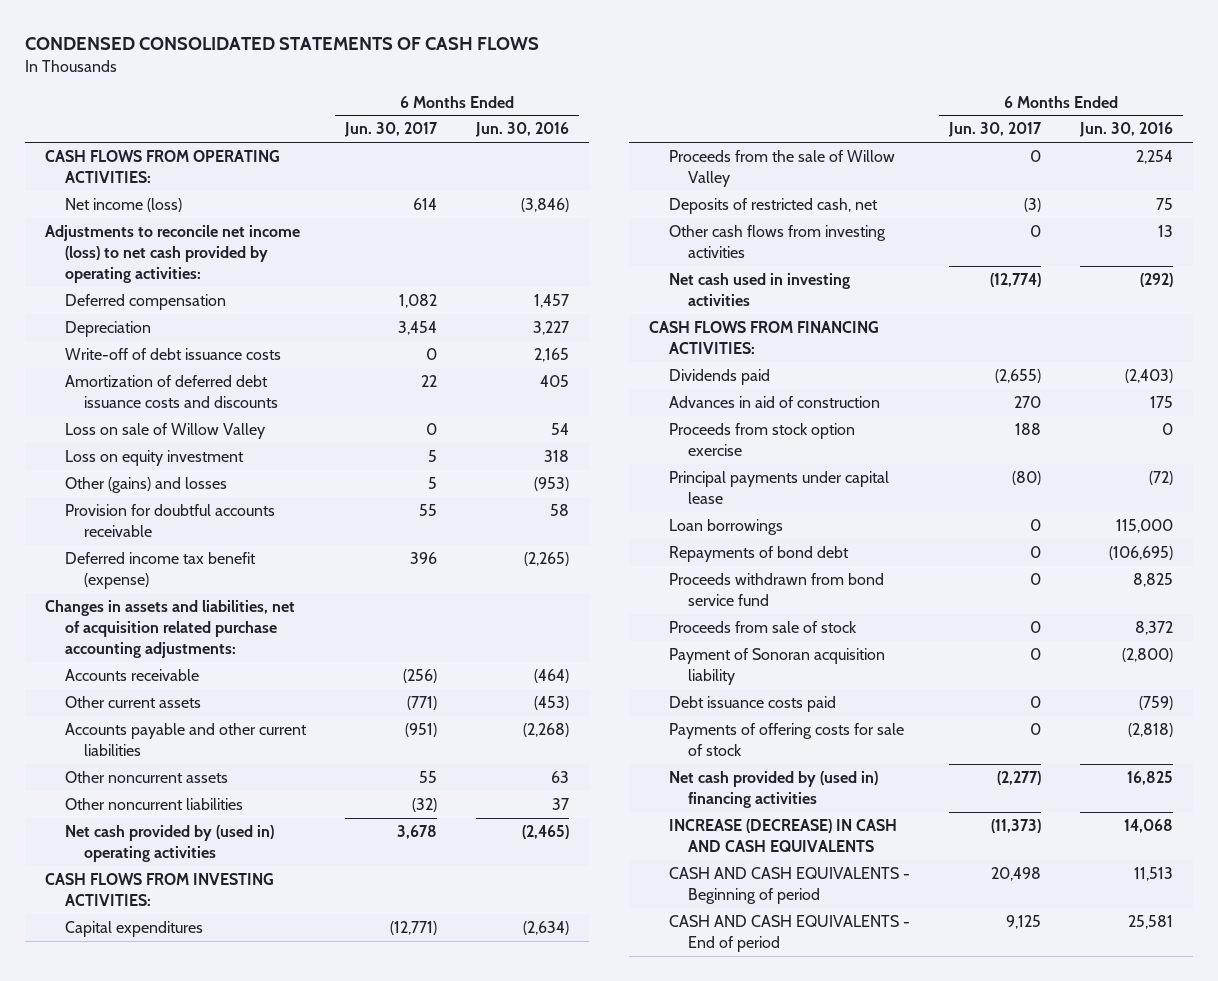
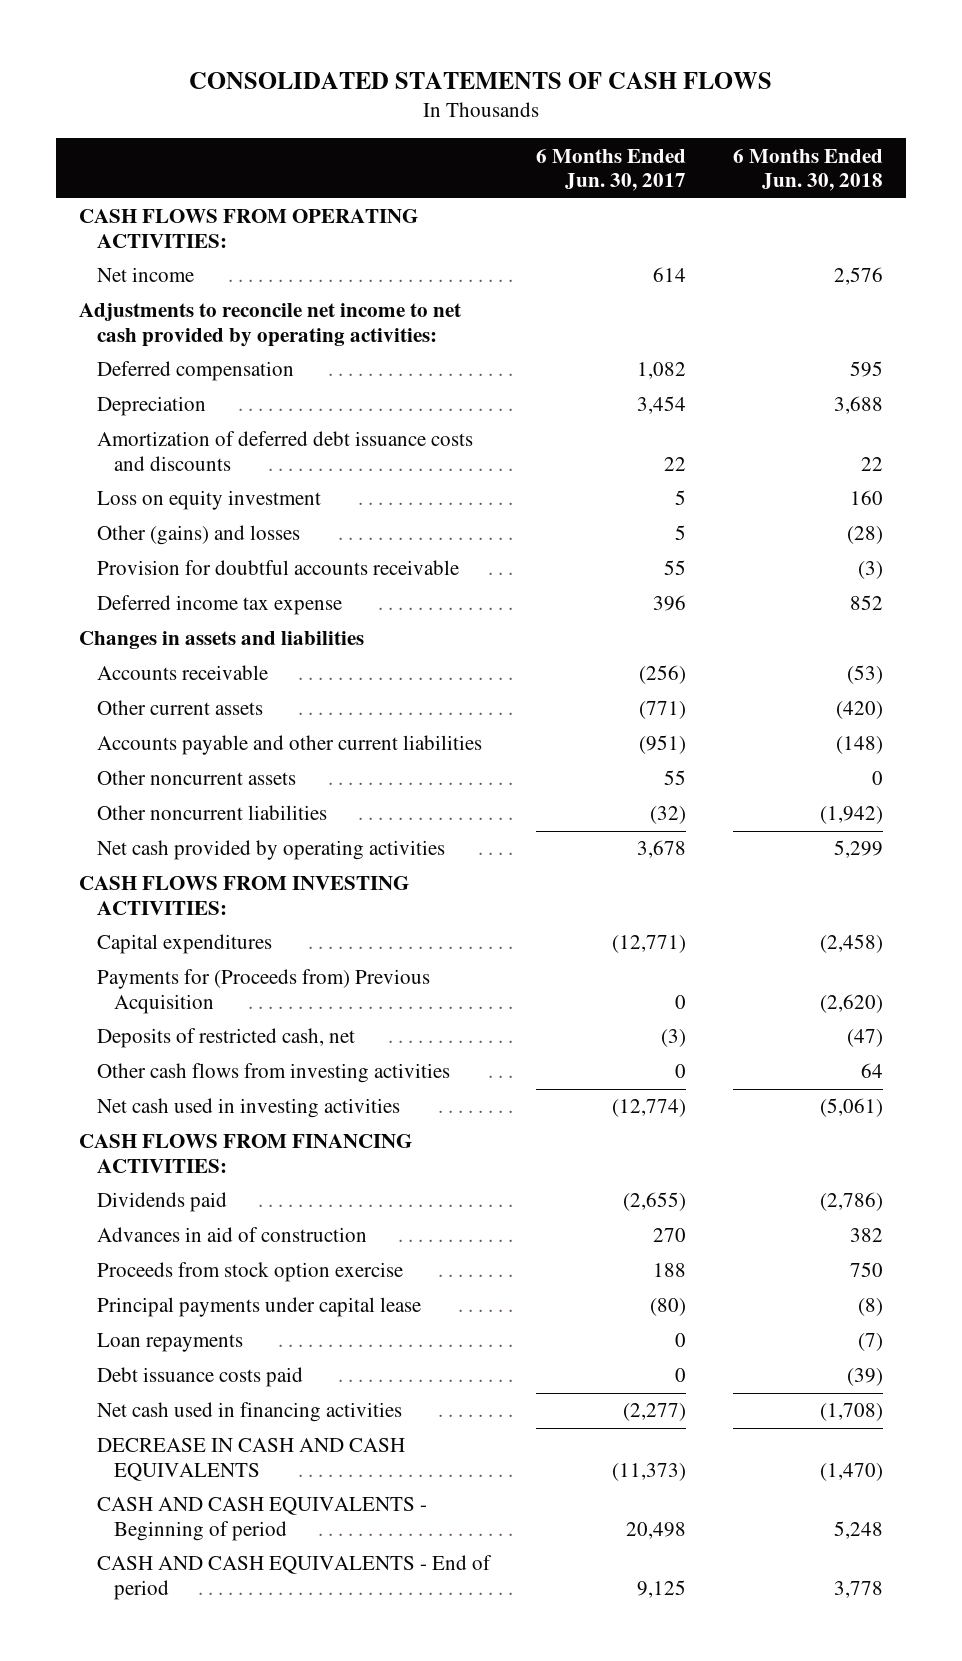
- CONDENSED CONSOLIDATED STATEMENTS OF CASH FLOWS
+ CONSOLIDATED STATEMENTS OF CASH FLOWS
- | 6 Months Ended Jun. 30, 2017 | 6 Months Ended Jun. 30, 2016
+ | 6 Months Ended Jun. 30, 2017 | 6 Months Ended Jun. 30, 2018
- Net income (loss) | 614 | (3,846)
- Adjustments to reconcile net income (loss) to net cash provided by operating activities:
+ Net income | 614 | 2,576
+ Adjustments to reconcile net income to net cash provided by operating activities:
- Write-off of debt issuance costs | 0 | 2,165
- Loss on sale of Willow Valley | 0 | 54
- Deferred income tax benefit (expense) | 396 | (2,265)
- Changes in assets and liabilities, net of acquisition related purchase accounting adjustments:
+ Deferred income tax expense | 396 | 852
+ Changes in assets and liabilities
- Net cash provided by (used in) operating activities | 3,678 | (2,465)
+ Net cash provided by operating activities | 3,678 | 5,299
- Proceeds from the sale of Willow Valley | 0 | 2,254
+ Payments for (Proceeds from) Previous Acquisition | 0 | (2,620)
- Loan borrowings | 0 | 115,000
- Repayments of bond debt | 0 | (106,695)
- Proceeds withdrawn from bond service fund | 0 | 8,825
- Proceeds from sale of stock | 0 | 8,372
- Payment of Sonoran acquisition liability | 0 | (2,800)
+ Loan repayments | 0 | (7)
- Payments of offering costs for sale of stock | 0 | (2,818)
- Net cash provided by (used in) financing activities | (2,277) | 16,825
- INCREASE (DECREASE) IN CASH AND CASH EQUIVALENTS | (11,373) | 14,068
+ Net cash used in financing activities | (2,277) | (1,708)
+ DECREASE IN CASH AND CASH EQUIVALENTS | (11,373) | (1,470)

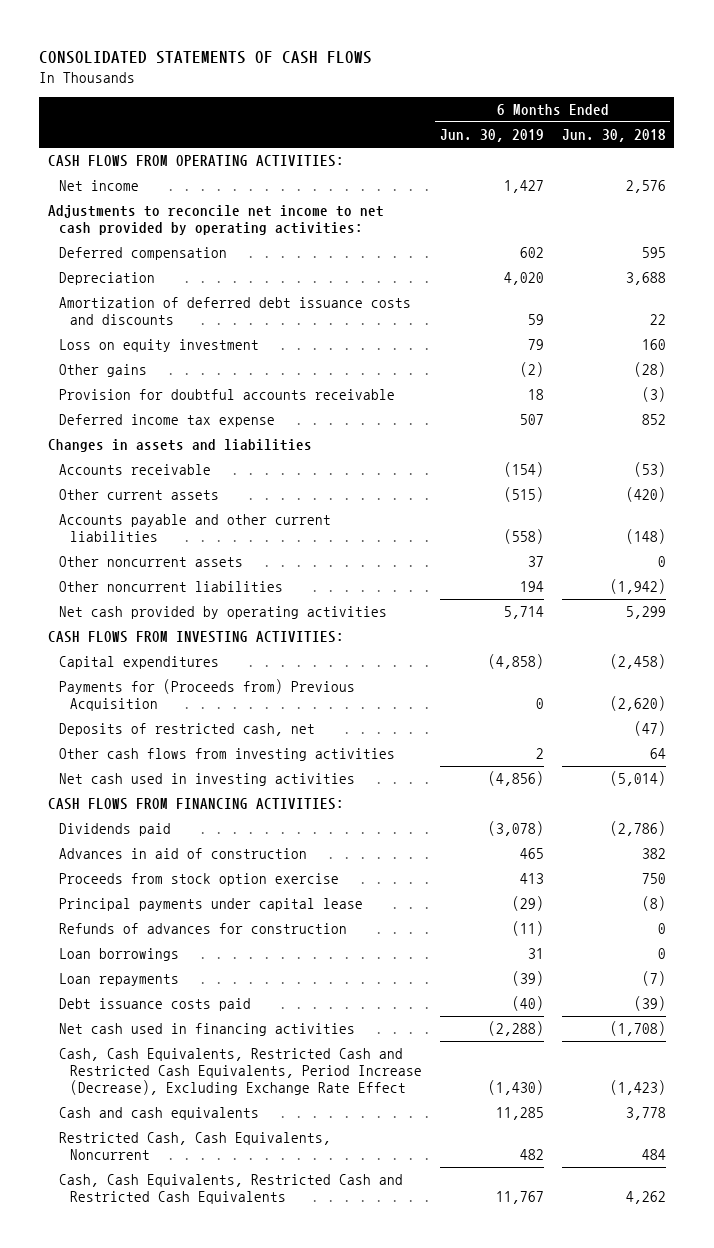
- | 6 Months Ended Jun. 30, 2017 | 6 Months Ended Jun. 30, 2018
+ | 6 Months Ended Jun. 30, 2019 | 6 Months Ended Jun. 30, 2018
- Other (gains) and losses | 5 | (28)
+ Other gains | (2) | (28)
- Net cash used in investing activities | (12,774) | (5,061)
+ Net cash used in investing activities | (4,856) | (5,014)
+ Refunds of advances for construction | (11) | 0
+ Loan borrowings | 31 | 0
- DECREASE IN CASH AND CASH EQUIVALENTS | (11,373) | (1,470)
- CASH AND CASH EQUIVALENTS - Beginning of period | 20,498 | 5,248
- CASH AND CASH EQUIVALENTS - End of period | 9,125 | 3,778
+ Cash, Cash Equivalents, Restricted Cash and Restricted Cash Equivalents, Period Increase (Decrease), Excluding Exchange Rate Effect | (1,430) | (1,423)
+ Cash and cash equivalents | 11,285 | 3,778
+ Restricted Cash, Cash Equivalents, Noncurrent | 482 | 484
+ Cash, Cash Equivalents, Restricted Cash and Restricted Cash Equivalents | 11,767 | 4,262

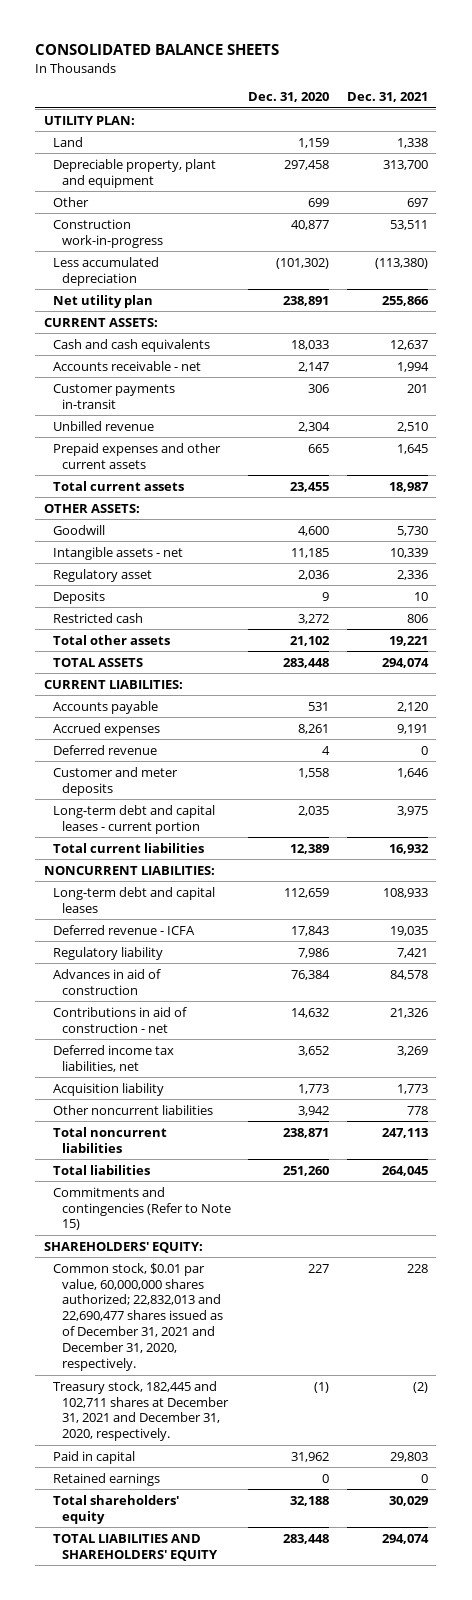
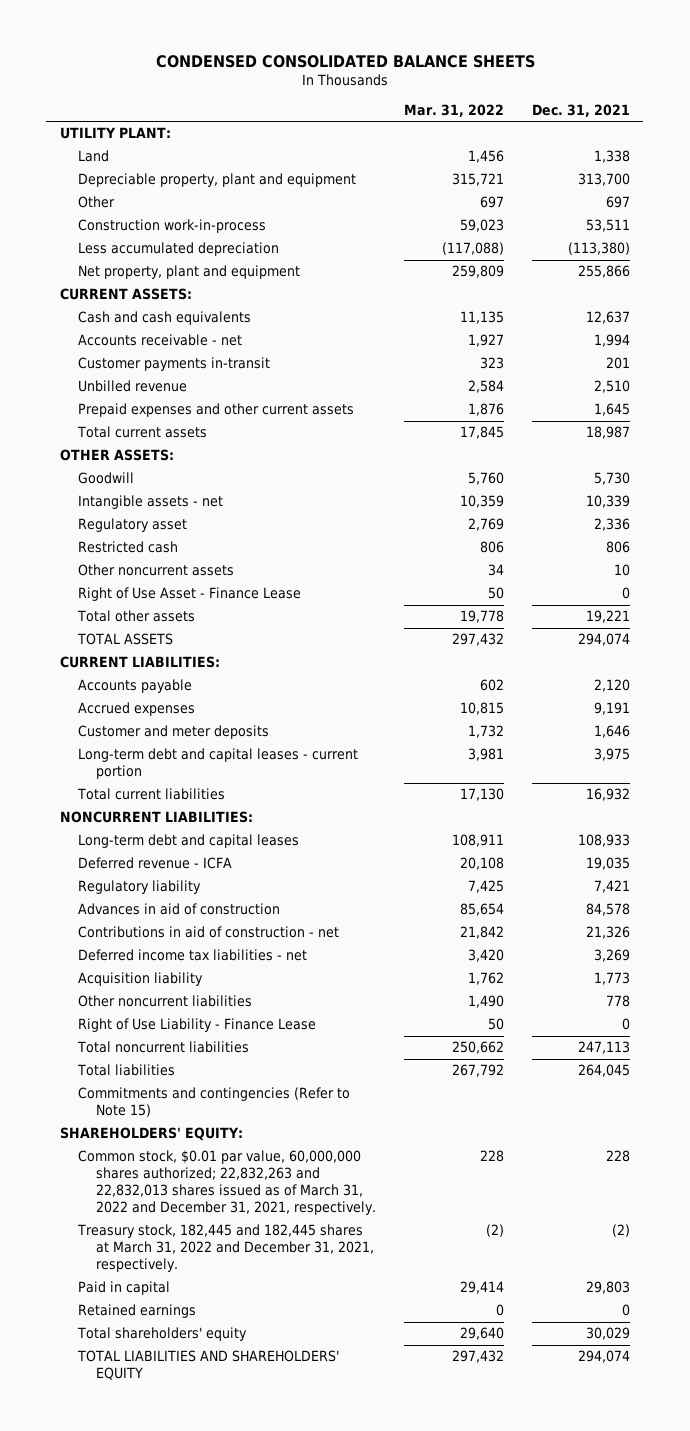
- CONSOLIDATED BALANCE SHEETS
+ CONDENSED CONSOLIDATED BALANCE SHEETS
- | Dec. 31, 2020 | Dec. 31, 2021
+ | Mar. 31, 2022 | Dec. 31, 2021
- UTILITY PLAN:
+ UTILITY PLANT:
- Construction work-in-progress | 40,877 | 53,511
+ Construction work-in-process | 59,023 | 53,511
- Net utility plan | 238,891 | 255,866
+ Net property, plant and equipment | 259,809 | 255,866
- Deposits | 9 | 10
+ Other noncurrent assets | 34 | 10
+ Right of Use Asset - Finance Lease | 50 | 0
- Deferred revenue | 4 | 0
- Deferred income tax liabilities, net | 3,652 | 3,269
+ Deferred income tax liabilities - net | 3,420 | 3,269
+ Right of Use Liability - Finance Lease | 50 | 0
- Common stock, $0.01 par value, 60,000,000 shares authorized; 22,832,013 and 22,690,477 shares issued as of December 31, 2021 and December 31, 2020, respectively. | 227 | 228
- Treasury stock, 182,445 and 102,711 shares at December 31, 2021 and December 31, 2020, respectively. | (1) | (2)
+ Common stock, $0.01 par value, 60,000,000 shares authorized; 22,832,263 and 22,832,013 shares issued as of March 31, 2022 and December 31, 2021, respectively. | 228 | 228
+ Treasury stock, 182,445 and 182,445 shares at March 31, 2022 and December 31, 2021, respectively. | (2) | (2)

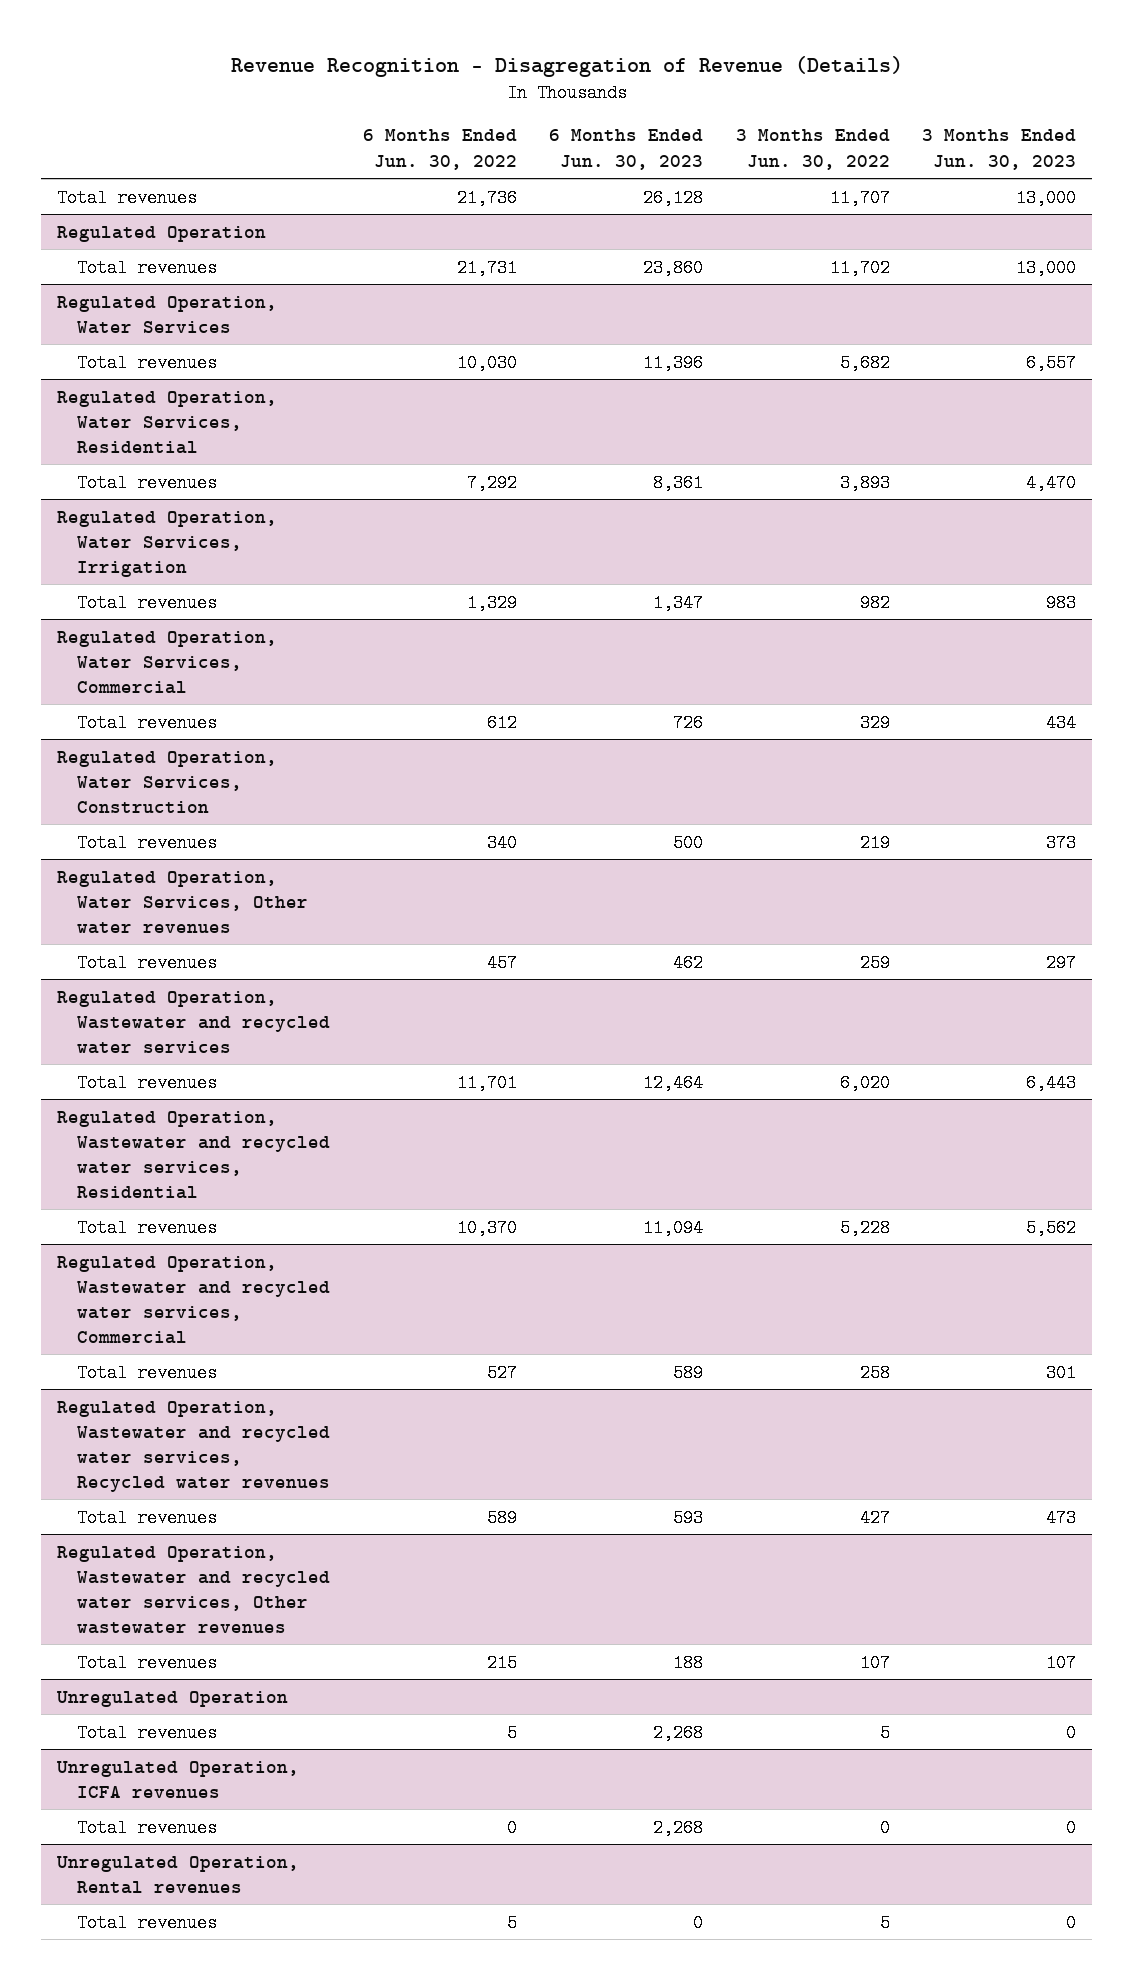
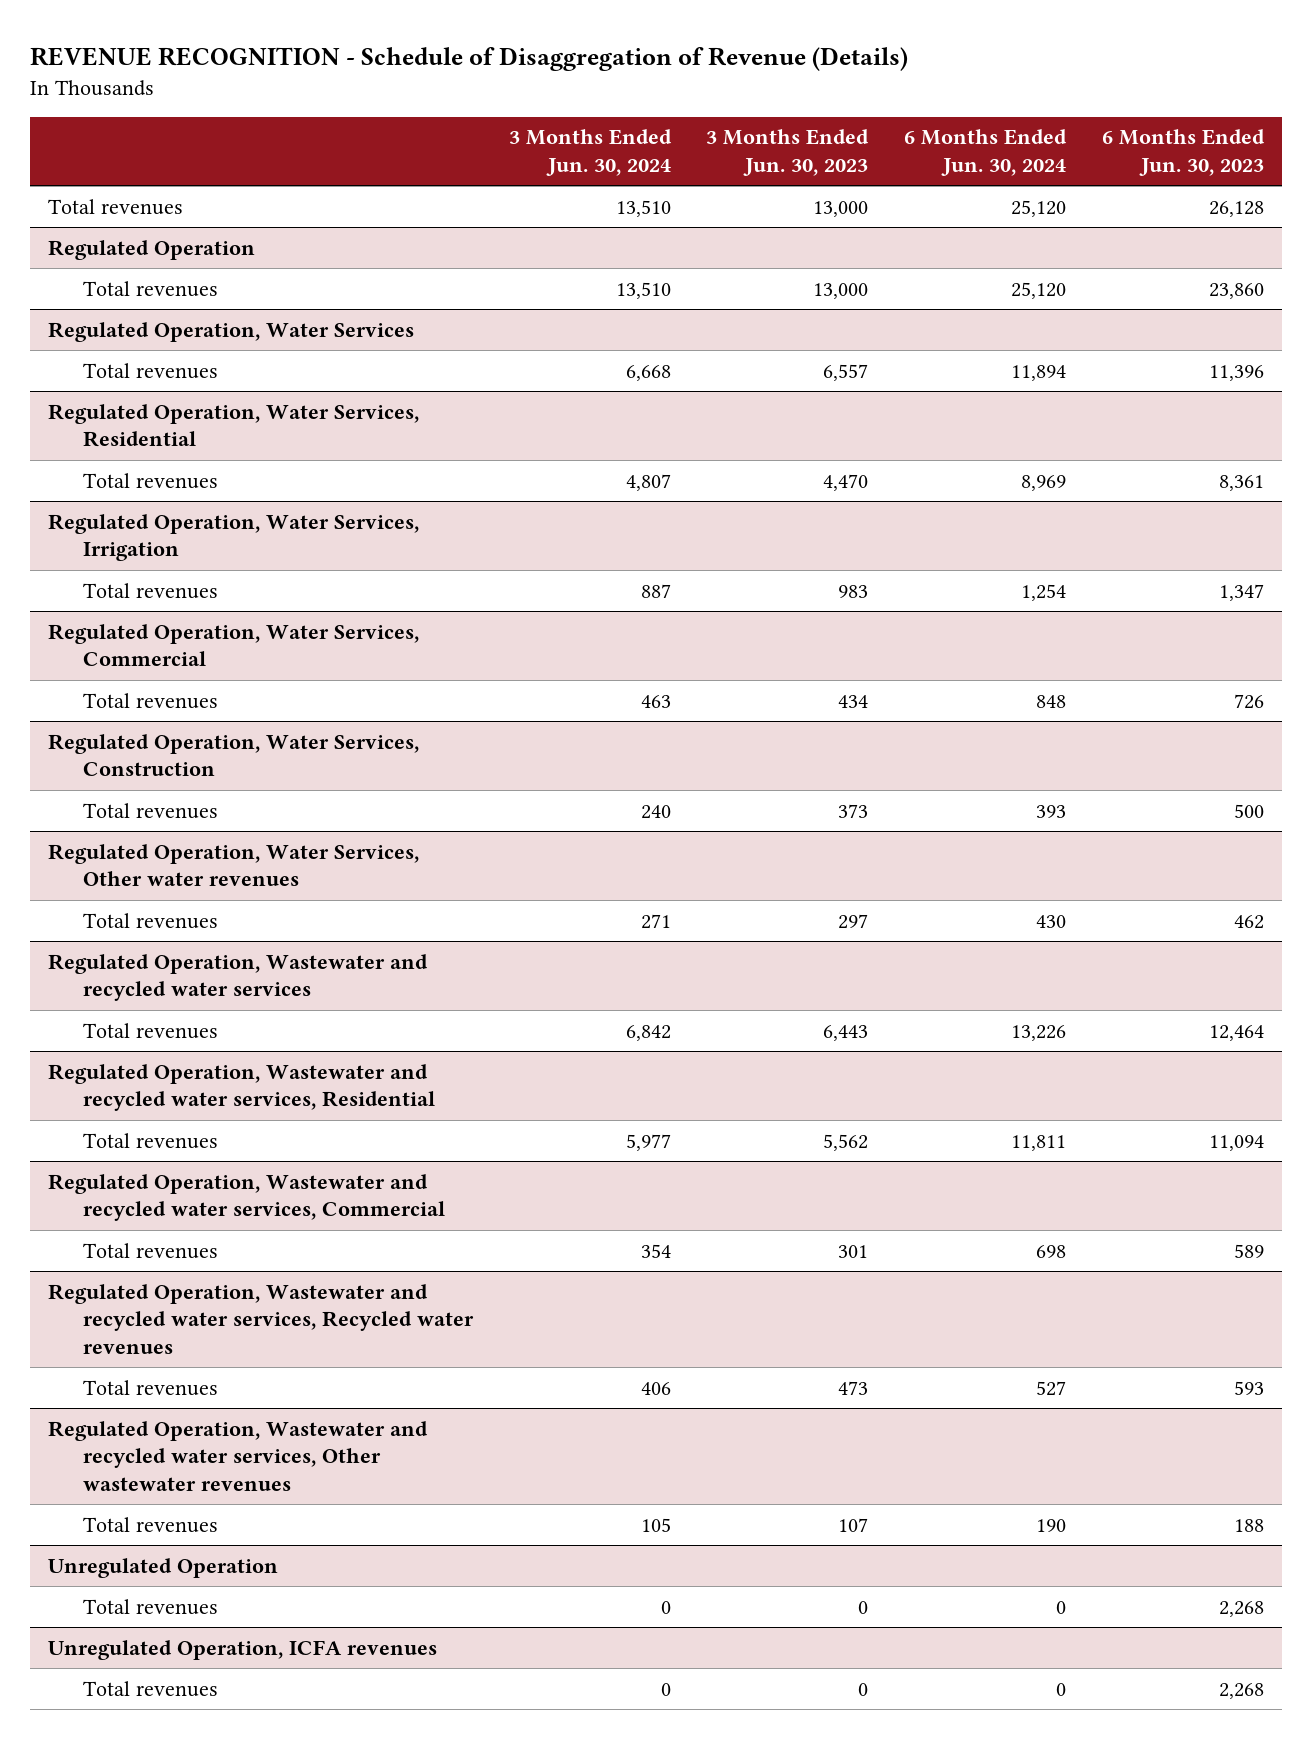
- Revenue Recognition - Disagregation of Revenue (Details)
+ REVENUE RECOGNITION - Schedule of Disaggregation of Revenue (Details)
- | 6 Months Ended Jun. 30, 2022 | 6 Months Ended Jun. 30, 2023 | 3 Months Ended Jun. 30, 2022 | 3 Months Ended Jun. 30, 2023
+ | 3 Months Ended Jun. 30, 2024 | 3 Months Ended Jun. 30, 2023 | 6 Months Ended Jun. 30, 2024 | 6 Months Ended Jun. 30, 2023
- Unregulated Operation, Rental revenues
- Total revenues | 5 | 0 | 5 | 0

